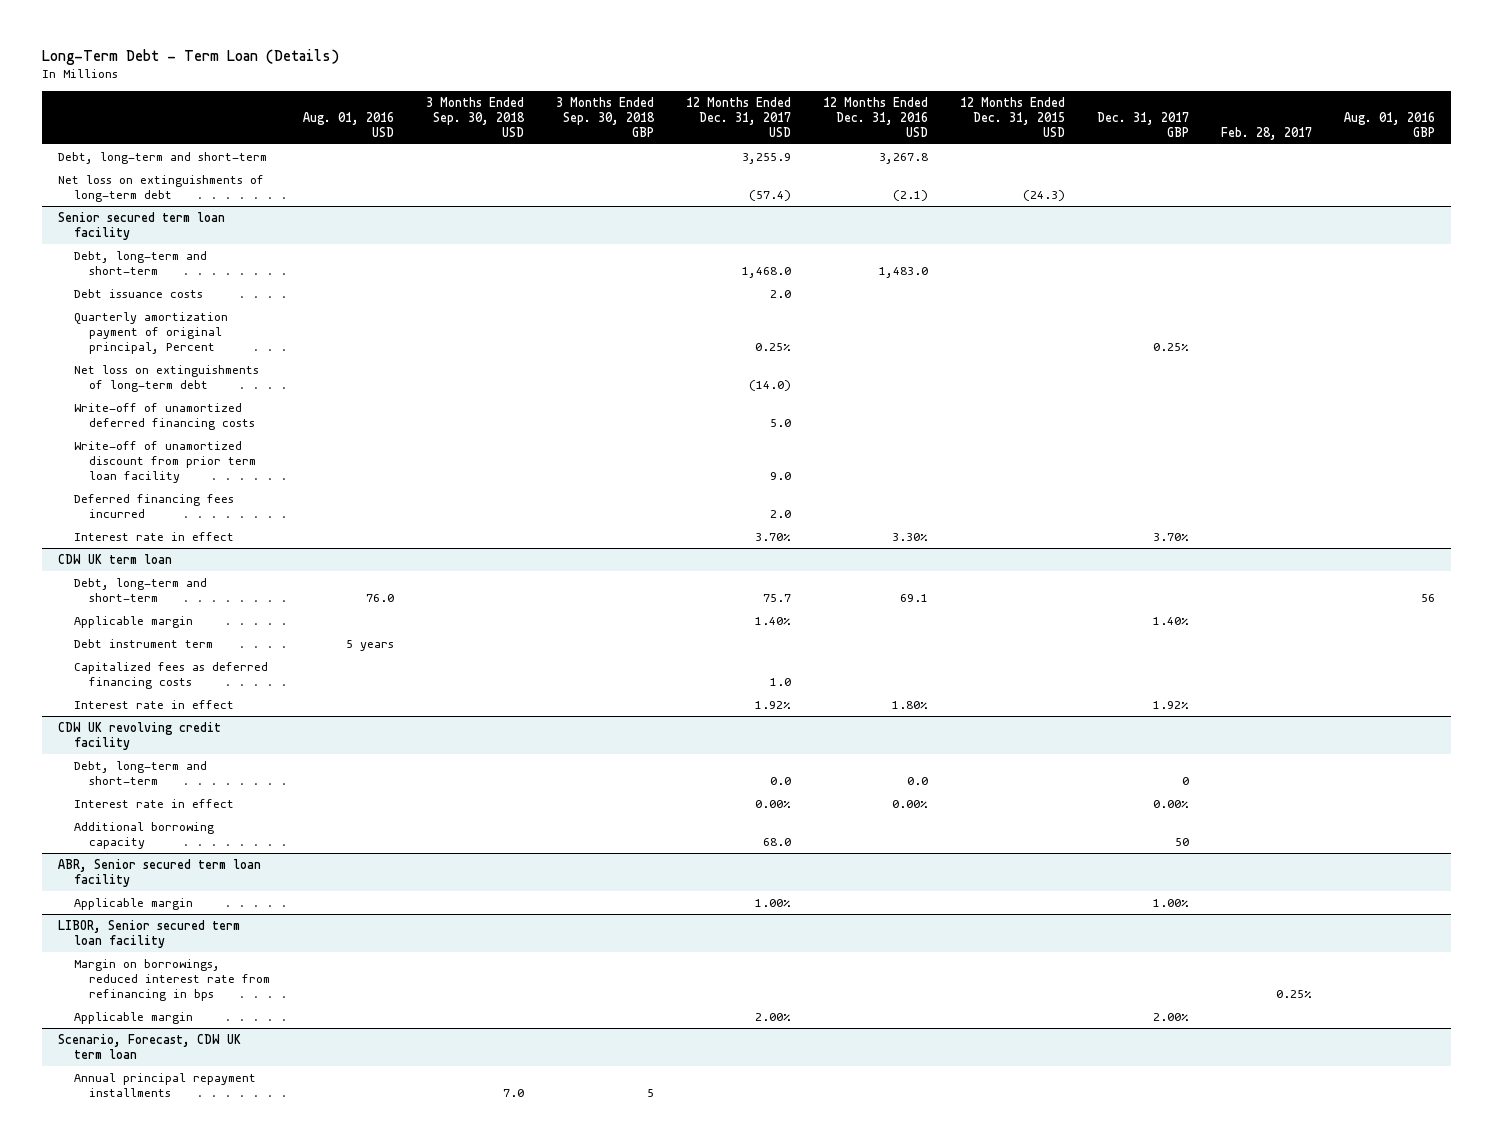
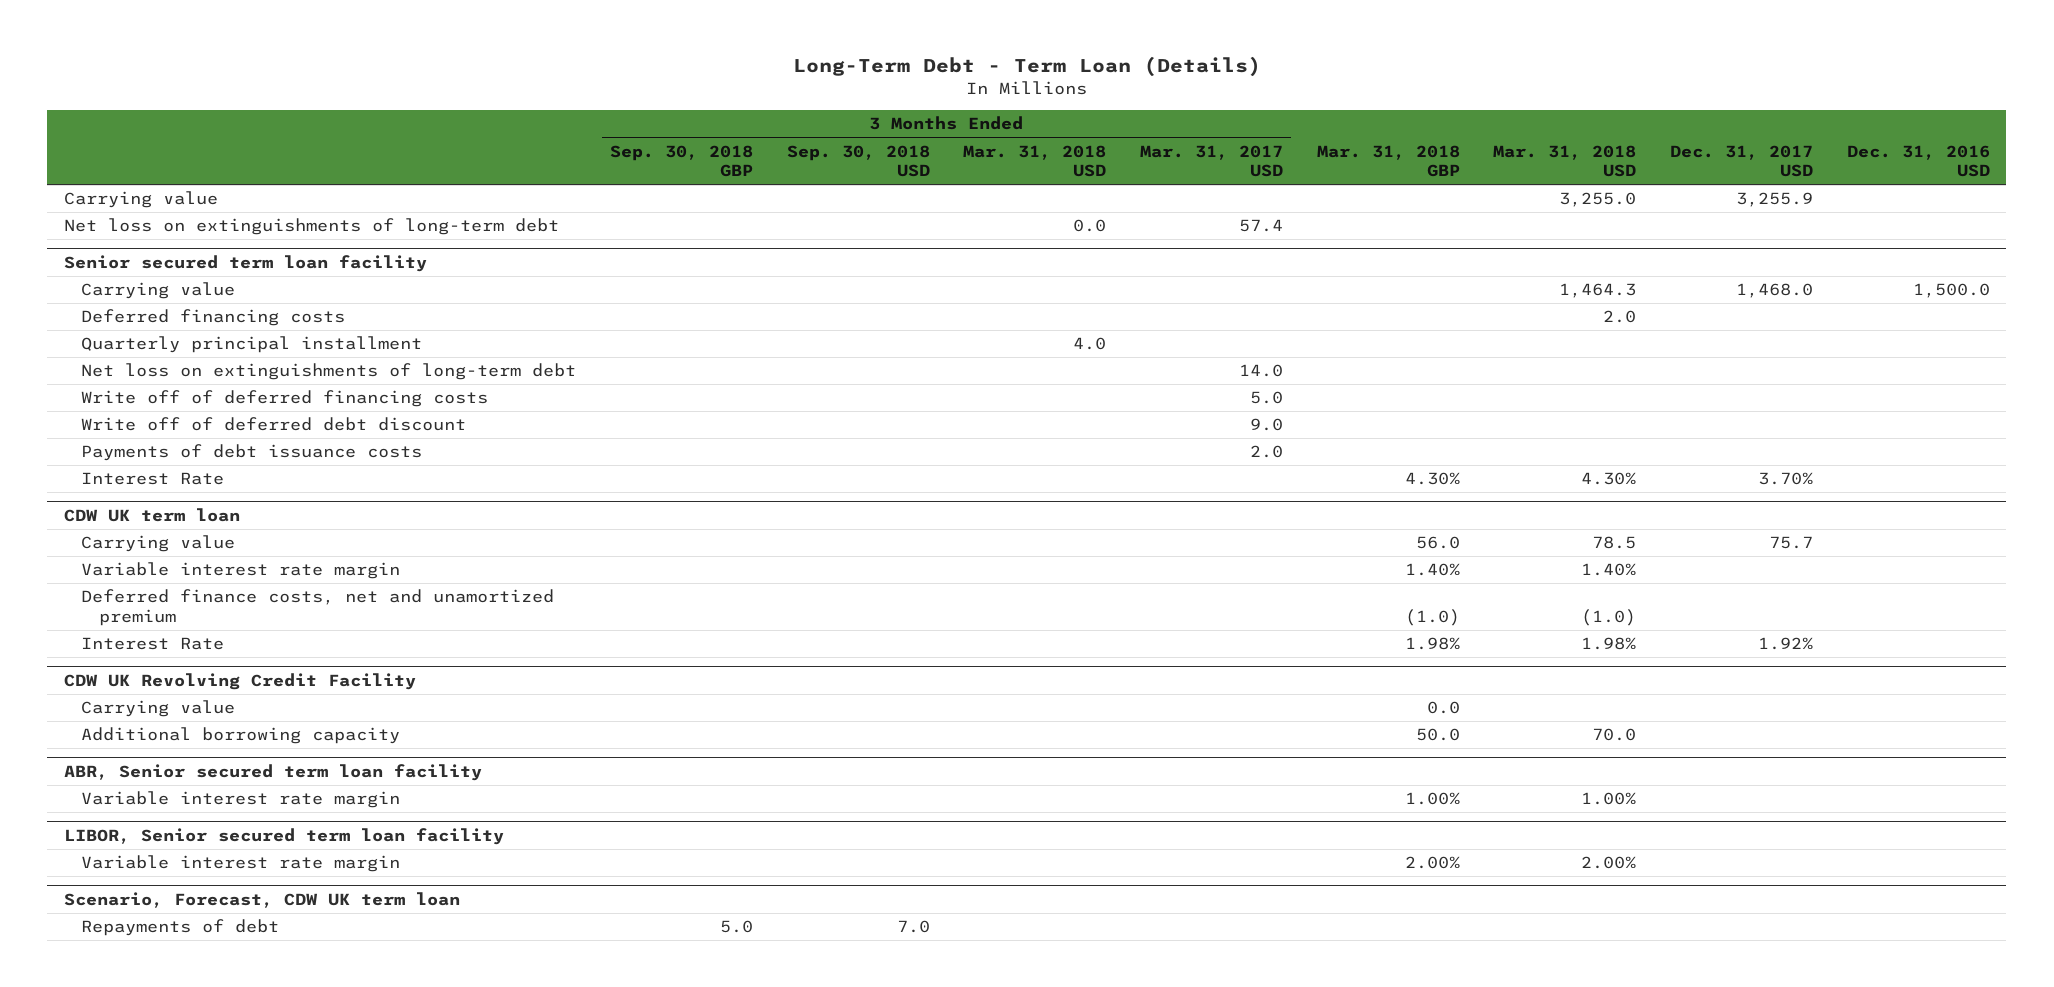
- | Aug. 01, 2016 USD | 3 Months Ended Sep. 30, 2018 USD | 3 Months Ended Sep. 30, 2018 GBP | 12 Months Ended Dec. 31, 2017 USD | 12 Months Ended Dec. 31, 2016 USD | 12 Months Ended Dec. 31, 2015 USD | Dec. 31, 2017 GBP | Feb. 28, 2017 | Aug. 01, 2016 GBP
+ | 3 Months Ended Sep. 30, 2018 GBP | 3 Months Ended Sep. 30, 2018 USD | 3 Months Ended Mar. 31, 2018 USD | 3 Months Ended Mar. 31, 2017 USD | Mar. 31, 2018 GBP | Mar. 31, 2018 USD | Dec. 31, 2017 USD | Dec. 31, 2016 USD
- Debt, long-term and short-term | | | | 3,255.9 | 3,267.8 | | | |
+ Carrying value | | | | | | 3,255.0 | 3,255.9 |
@ Senior secured term loan facility
- Debt, long-term and short-term | | | | 1,468.0 | 1,483.0 | | | |
- Debt issuance costs | | | | 2.0 | | | | |
- Quarterly amortization payment of original principal, Percent | | | | 0.25% | | | 0.25% | |
+ Carrying value | | | | | | 1,464.3 | 1,468.0 | 1,500.0
+ Deferred financing costs | | | | | | 2.0 | |
+ Quarterly principal installment | | | 4.0 | | | | |
- Write-off of unamortized deferred financing costs | | | | 5.0 | | | | |
- Write-off of unamortized discount from prior term loan facility | | | | 9.0 | | | | |
- Deferred financing fees incurred | | | | 2.0 | | | | |
- Interest rate in effect | | | | 3.70% | 3.30% | | 3.70% | |
+ Write off of deferred financing costs | | | | 5.0 | | | |
+ Write off of deferred debt discount | | | | 9.0 | | | |
+ Payments of debt issuance costs | | | | 2.0 | | | |
+ Interest Rate | | | | | 4.30% | 4.30% | 3.70% |
@ CDW UK term loan
- Debt, long-term and short-term | 76.0 | | | 75.7 | 69.1 | | | | 56
- Applicable margin | | | | 1.40% | | | 1.40% | |
- Debt instrument term | 5 years | | | | | | | |
- Capitalized fees as deferred financing costs | | | | 1.0 | | | | |
- Interest rate in effect | | | | 1.92% | 1.80% | | 1.92% | |
- CDW UK revolving credit facility
- Debt, long-term and short-term | | | | 0.0 | 0.0 | | 0 | |
- Interest rate in effect | | | | 0.00% | 0.00% | | 0.00% | |
@ CDW UK term loan
+ Carrying value | | | | | 56.0 | 78.5 | 75.7 |
+ Variable interest rate margin | | | | | 1.40% | 1.40% | |
+ Deferred finance costs, net and unamortized premium | | | | | (1.0) | (1.0) | |
+ Interest Rate | | | | | 1.98% | 1.98% | 1.92% |
+ CDW UK Revolving Credit Facility
+ Carrying value | | | | | 0.0 | | |
@ ABR, Senior secured term loan facility
- Applicable margin | | | | 1.00% | | | 1.00% | |
+ Variable interest rate margin | | | | | 1.00% | 1.00% | |
@ LIBOR, Senior secured term loan facility
- Margin on borrowings, reduced interest rate from refinancing in bps | | | | | | | | 0.25% |
- Applicable margin | | | | 2.00% | | | 2.00% | |
+ Variable interest rate margin | | | | | 2.00% | 2.00% | |
@ Scenario, Forecast, CDW UK term loan
- Annual principal repayment installments | | 7.0 | 5 | | | | | |
+ Repayments of debt | 5.0 | 7.0 | | | | | |

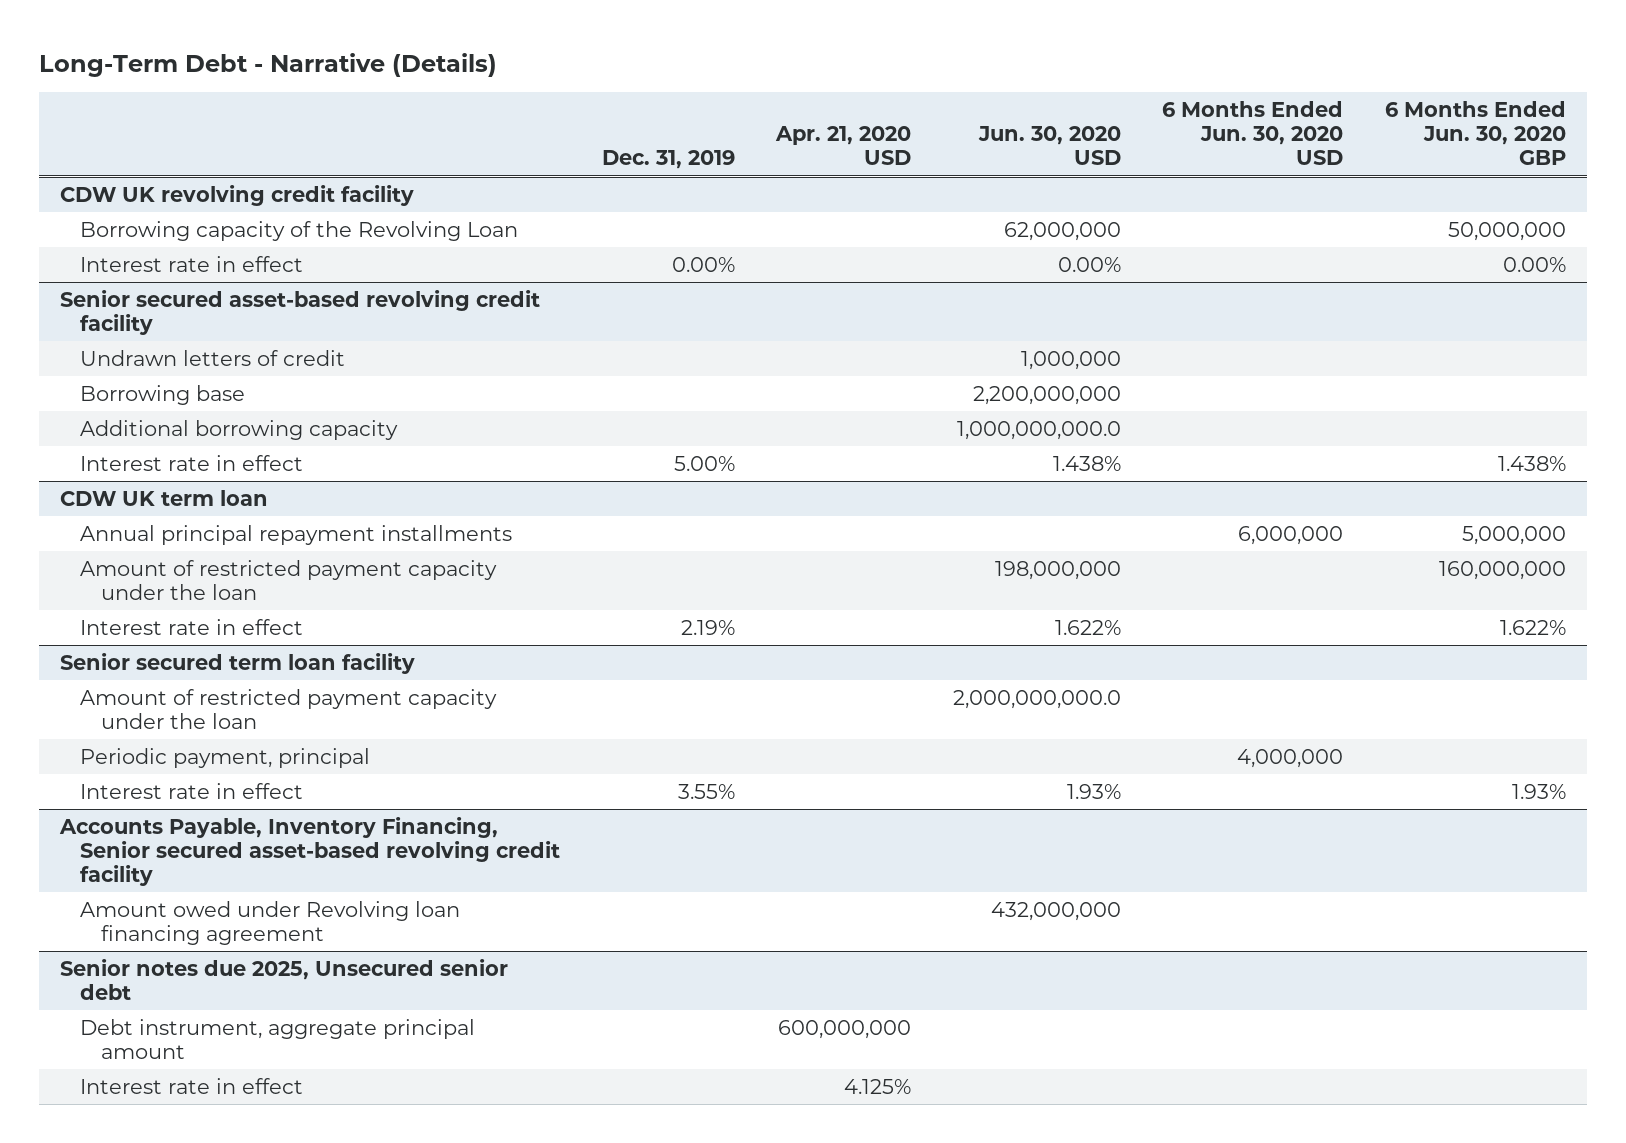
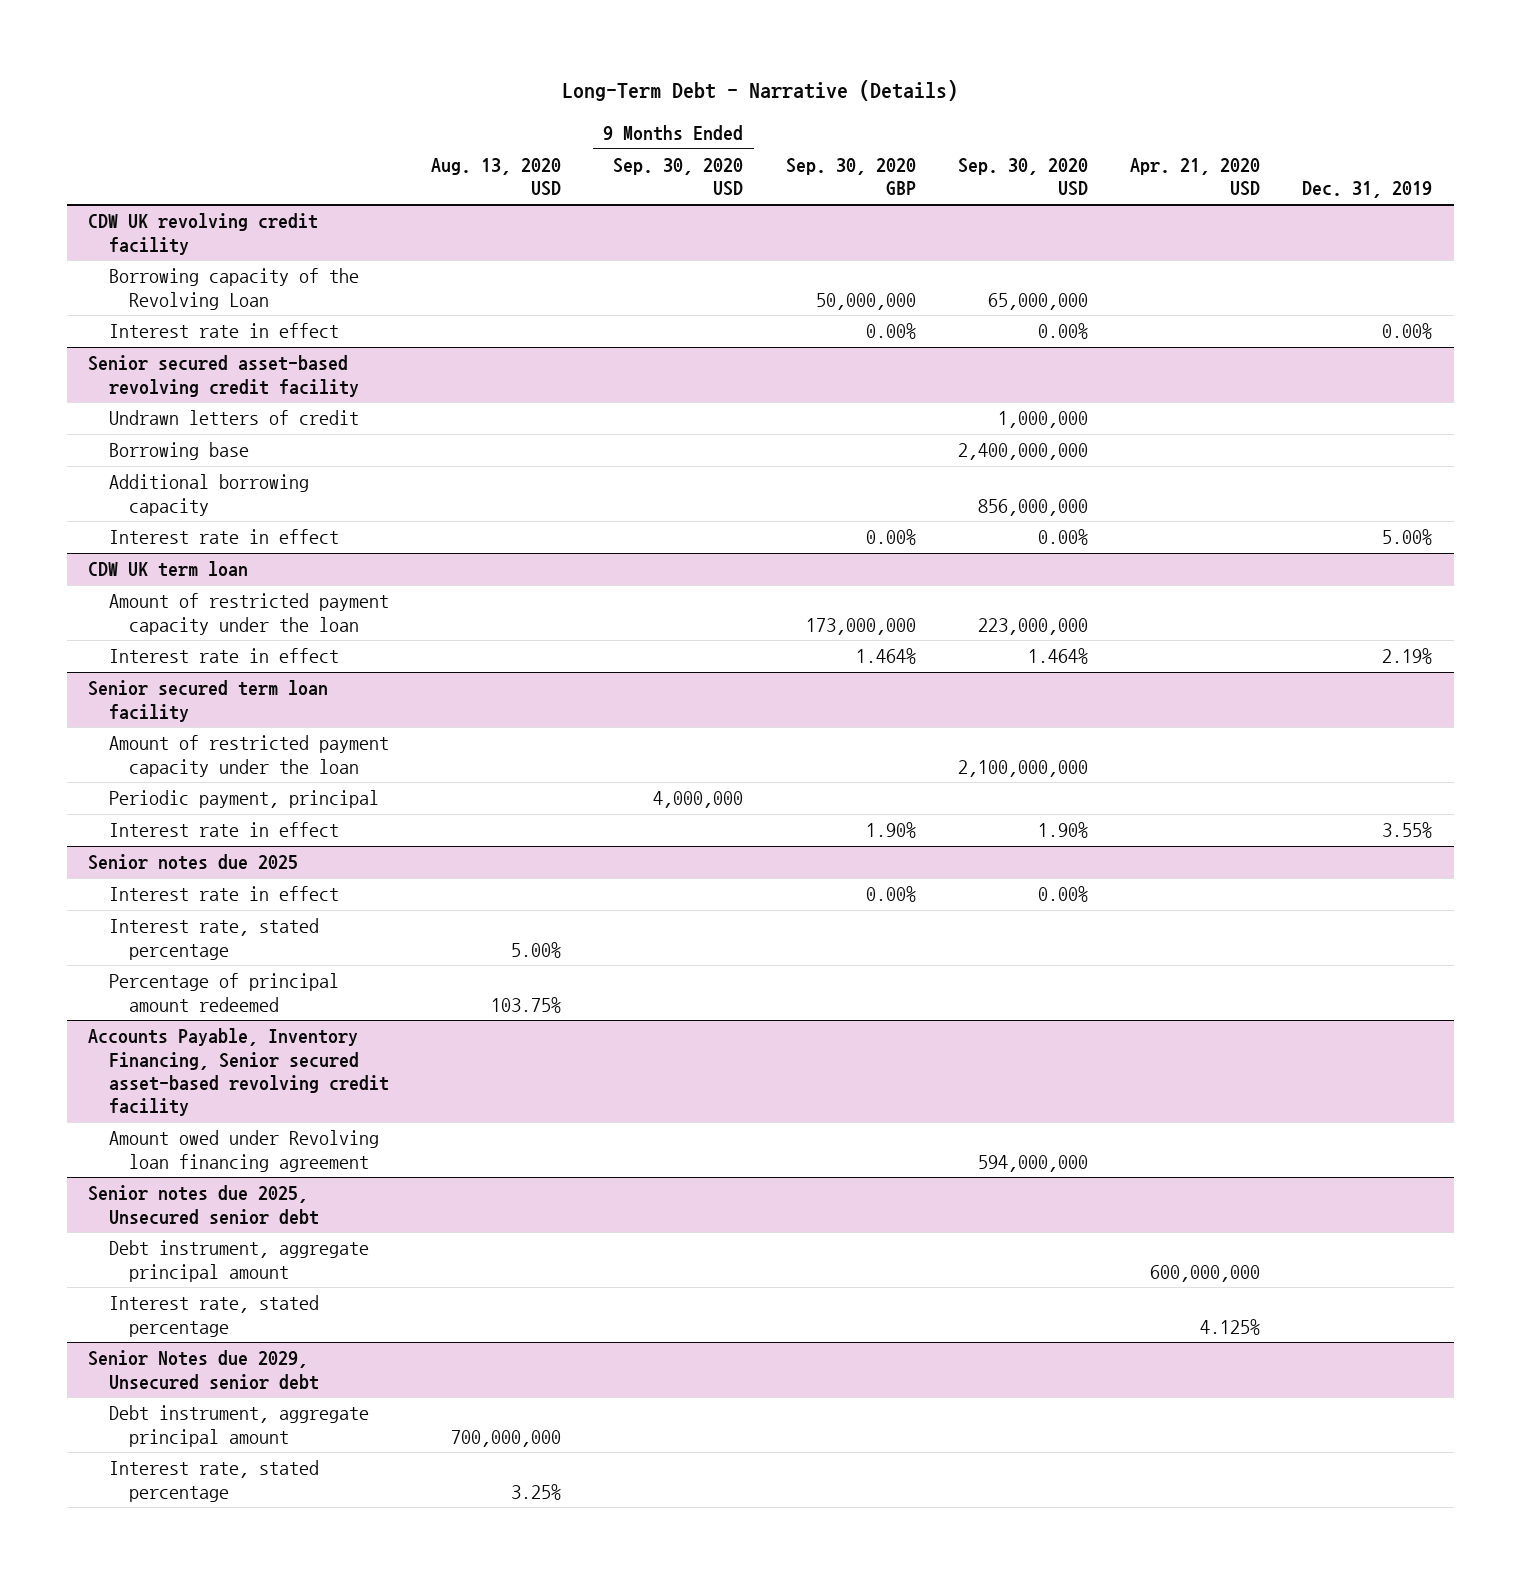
- | Dec. 31, 2019 | Apr. 21, 2020 USD | Jun. 30, 2020 USD | 6 Months Ended Jun. 30, 2020 USD | 6 Months Ended Jun. 30, 2020 GBP
+ | Aug. 13, 2020 USD | 9 Months Ended Sep. 30, 2020 USD | Sep. 30, 2020 GBP | Sep. 30, 2020 USD | Apr. 21, 2020 USD | Dec. 31, 2019
@ CDW UK term loan
- Annual principal repayment installments | | | | 6,000,000 | 5,000,000
+ Senior notes due 2025
+ Interest rate in effect | | | 0.00% | 0.00% | |
+ Interest rate, stated percentage | 5.00% | | | | |
+ Percentage of principal amount redeemed | 103.75% | | | | |
@ Senior notes due 2025, Unsecured senior debt
- Interest rate in effect | | 4.125% | | |
+ Interest rate, stated percentage | | | | | 4.125% |
+ Senior Notes due 2029, Unsecured senior debt
+ Debt instrument, aggregate principal amount | 700,000,000 | | | | |
+ Interest rate, stated percentage | 3.25% | | | | |

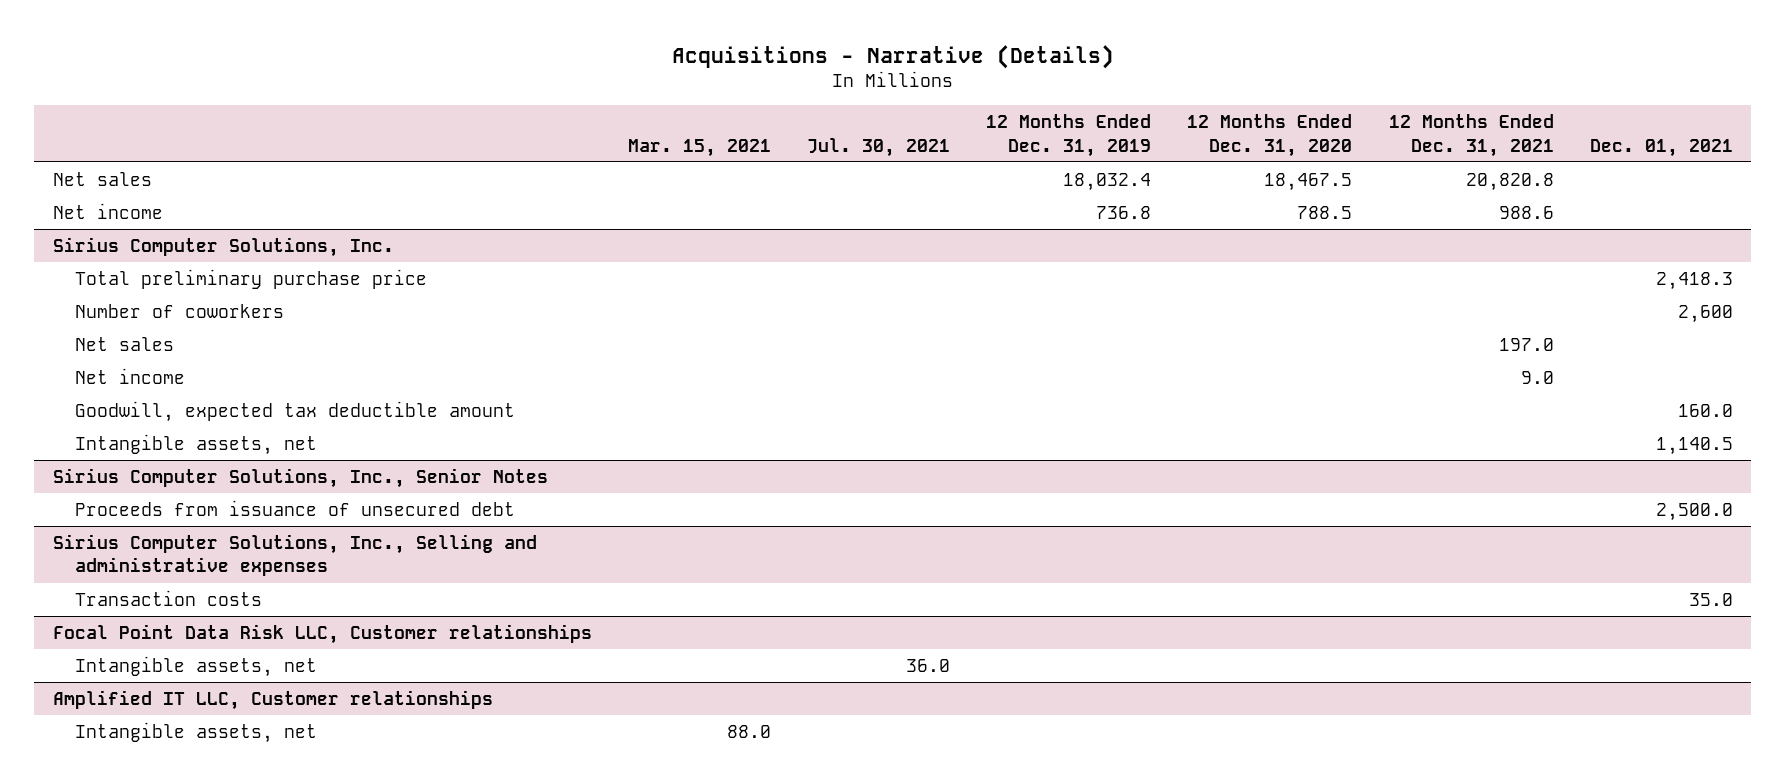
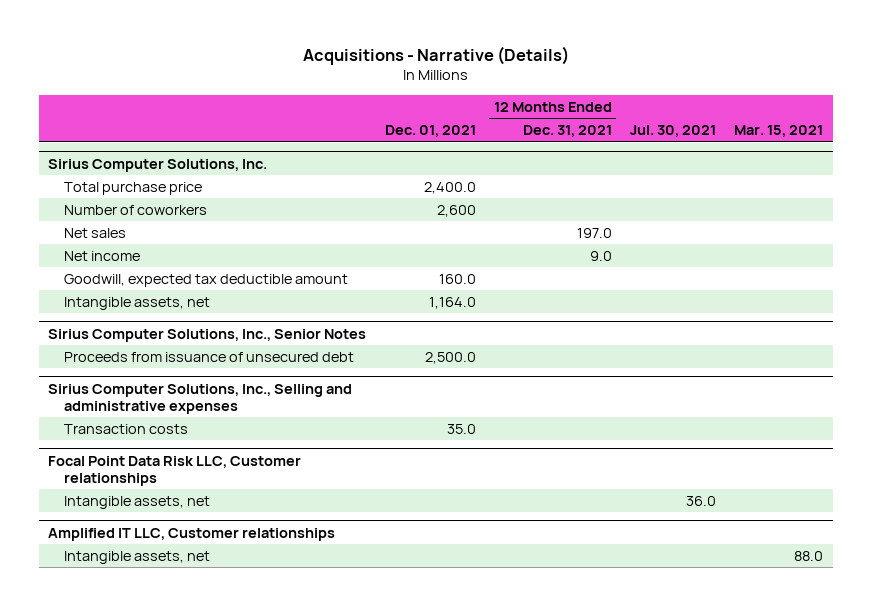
- | Mar. 15, 2021 | Jul. 30, 2021 | 12 Months Ended Dec. 31, 2019 | 12 Months Ended Dec. 31, 2020 | 12 Months Ended Dec. 31, 2021 | Dec. 01, 2021
+ | Dec. 01, 2021 | 12 Months Ended Dec. 31, 2021 | Jul. 30, 2021 | Mar. 15, 2021
- Net sales | | | 18,032.4 | 18,467.5 | 20,820.8 |
- Net income | | | 736.8 | 788.5 | 988.6 |
@ Sirius Computer Solutions, Inc.
- Total preliminary purchase price | | | | | | 2,418.3
+ Total purchase price | 2,400.0 | | |
- Intangible assets, net | | | | | | 1,140.5
+ Intangible assets, net | 1,164.0 | | |

